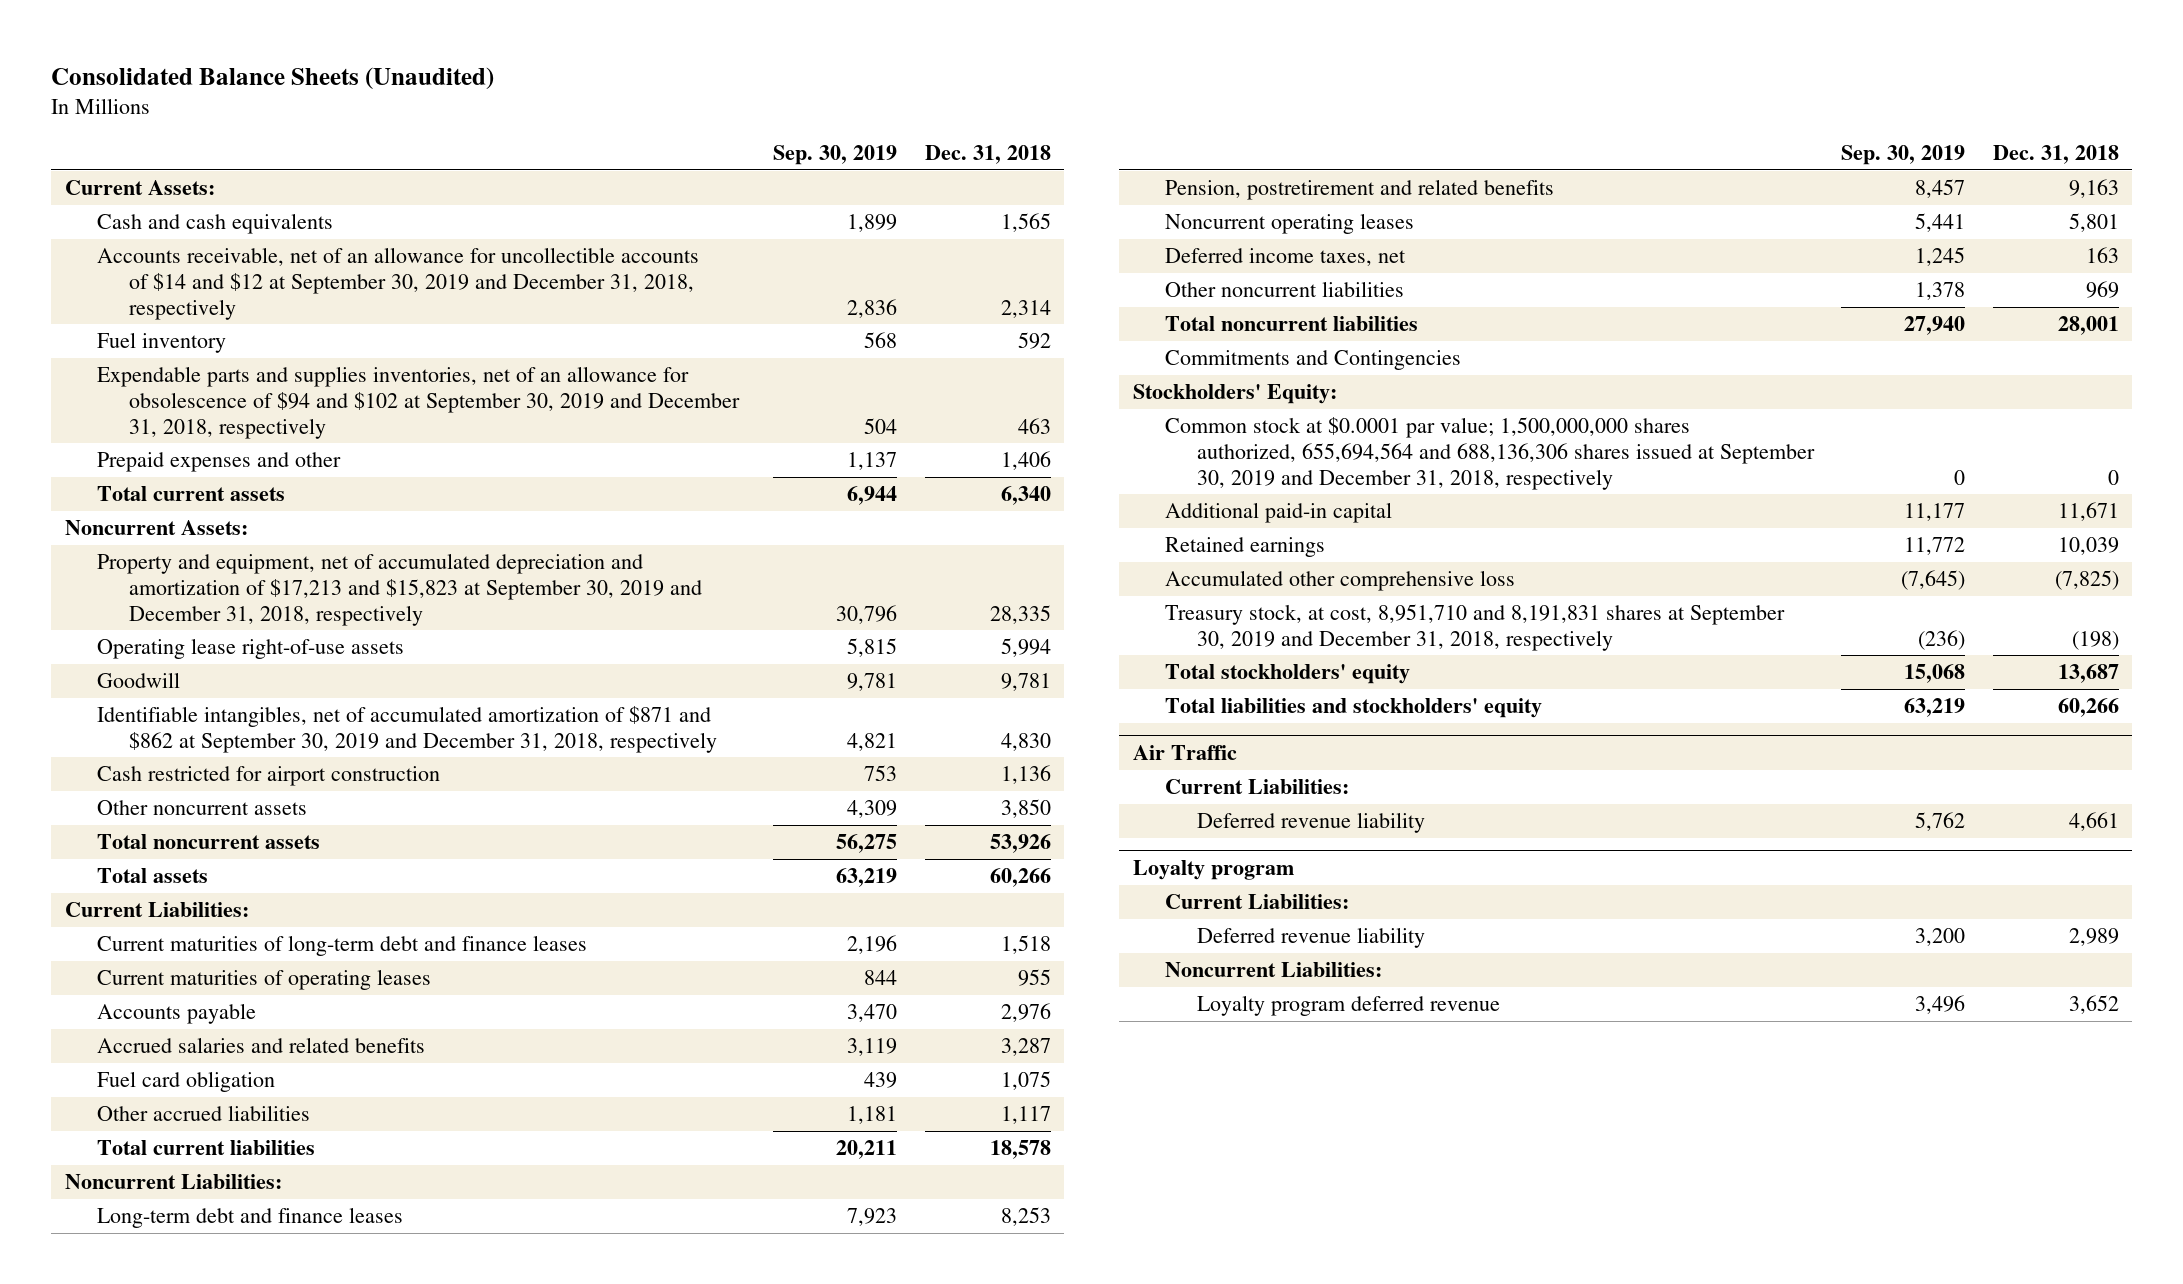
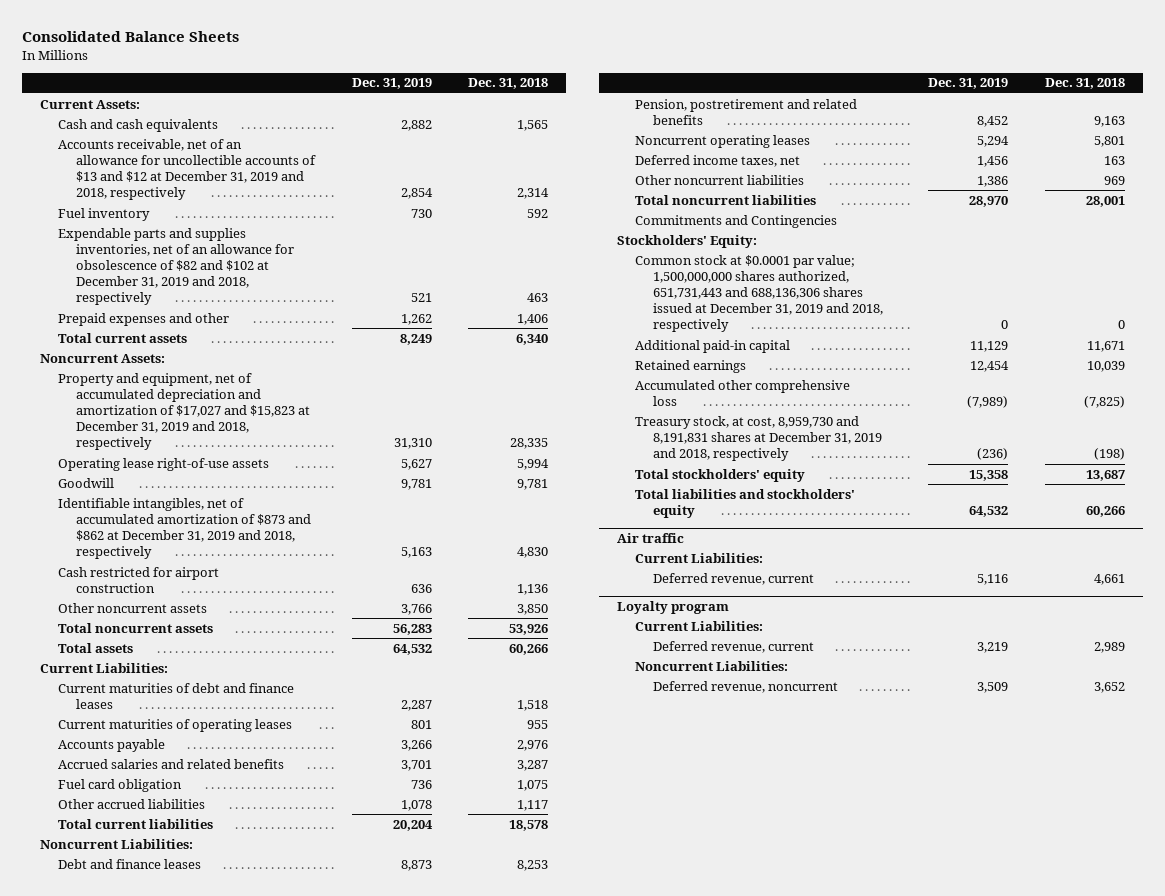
- Consolidated Balance Sheets (Unaudited)
+ Consolidated Balance Sheets
- | Sep. 30, 2019 | Dec. 31, 2018
+ | Dec. 31, 2019 | Dec. 31, 2018
- Accounts receivable, net of an allowance for uncollectible accounts of $14 and $12 at September 30, 2019 and December 31, 2018, respectively | 2,836 | 2,314
+ Accounts receivable, net of an allowance for uncollectible accounts of $13 and $12 at December 31, 2019 and 2018, respectively | 2,854 | 2,314
- Expendable parts and supplies inventories, net of an allowance for obsolescence of $94 and $102 at September 30, 2019 and December 31, 2018, respectively | 504 | 463
+ Expendable parts and supplies inventories, net of an allowance for obsolescence of $82 and $102 at December 31, 2019 and 2018, respectively | 521 | 463
- Property and equipment, net of accumulated depreciation and amortization of $17,213 and $15,823 at September 30, 2019 and December 31, 2018, respectively | 30,796 | 28,335
+ Property and equipment, net of accumulated depreciation and amortization of $17,027 and $15,823 at December 31, 2019 and 2018, respectively | 31,310 | 28,335
- Identifiable intangibles, net of accumulated amortization of $871 and $862 at September 30, 2019 and December 31, 2018, respectively | 4,821 | 4,830
+ Identifiable intangibles, net of accumulated amortization of $873 and $862 at December 31, 2019 and 2018, respectively | 5,163 | 4,830
- Current maturities of long-term debt and finance leases | 2,196 | 1,518
+ Current maturities of debt and finance leases | 2,287 | 1,518
- Long-term debt and finance leases | 7,923 | 8,253
+ Debt and finance leases | 8,873 | 8,253
- Common stock at $0.0001 par value; 1,500,000,000 shares authorized, 655,694,564 and 688,136,306 shares issued at September 30, 2019 and December 31, 2018, respectively | 0 | 0
+ Common stock at $0.0001 par value; 1,500,000,000 shares authorized, 651,731,443 and 688,136,306 shares issued at December 31, 2019 and 2018, respectively | 0 | 0
- Treasury stock, at cost, 8,951,710 and 8,191,831 shares at September 30, 2019 and December 31, 2018, respectively | (236) | (198)
+ Treasury stock, at cost, 8,959,730 and 8,191,831 shares at December 31, 2019 and 2018, respectively | (236) | (198)
- Air Traffic
+ Air traffic
- Deferred revenue liability | 5,762 | 4,661
+ Deferred revenue, current | 5,116 | 4,661
@ Loyalty program
- Deferred revenue liability | 3,200 | 2,989
+ Deferred revenue, current | 3,219 | 2,989
- Loyalty program deferred revenue | 3,496 | 3,652
+ Deferred revenue, noncurrent | 3,509 | 3,652

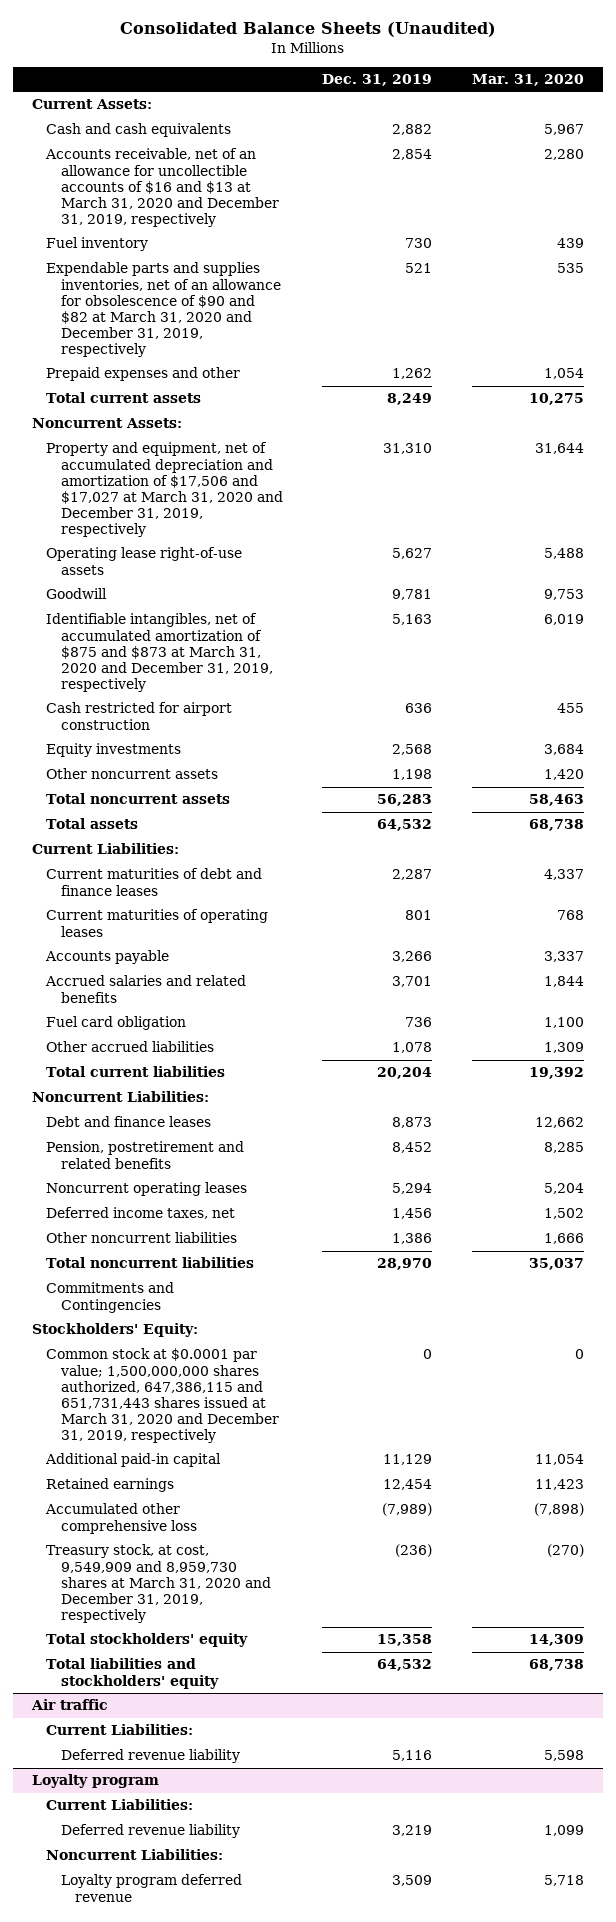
- Consolidated Balance Sheets
+ Consolidated Balance Sheets (Unaudited)
- | Dec. 31, 2019 | Dec. 31, 2018
+ | Dec. 31, 2019 | Mar. 31, 2020
- Accounts receivable, net of an allowance for uncollectible accounts of $13 and $12 at December 31, 2019 and 2018, respectively | 2,854 | 2,314
+ Accounts receivable, net of an allowance for uncollectible accounts of $16 and $13 at March 31, 2020 and December 31, 2019, respectively | 2,854 | 2,280
- Expendable parts and supplies inventories, net of an allowance for obsolescence of $82 and $102 at December 31, 2019 and 2018, respectively | 521 | 463
+ Expendable parts and supplies inventories, net of an allowance for obsolescence of $90 and $82 at March 31, 2020 and December 31, 2019, respectively | 521 | 535
- Property and equipment, net of accumulated depreciation and amortization of $17,027 and $15,823 at December 31, 2019 and 2018, respectively | 31,310 | 28,335
+ Property and equipment, net of accumulated depreciation and amortization of $17,506 and $17,027 at March 31, 2020 and December 31, 2019, respectively | 31,310 | 31,644
- Identifiable intangibles, net of accumulated amortization of $873 and $862 at December 31, 2019 and 2018, respectively | 5,163 | 4,830
+ Identifiable intangibles, net of accumulated amortization of $875 and $873 at March 31, 2020 and December 31, 2019, respectively | 5,163 | 6,019
- Other noncurrent assets | 3,766 | 3,850
+ Equity investments | 2,568 | 3,684
+ Other noncurrent assets | 1,198 | 1,420
- Common stock at $0.0001 par value; 1,500,000,000 shares authorized, 651,731,443 and 688,136,306 shares issued at December 31, 2019 and 2018, respectively | 0 | 0
+ Common stock at $0.0001 par value; 1,500,000,000 shares authorized, 647,386,115 and 651,731,443 shares issued at March 31, 2020 and December 31, 2019, respectively | 0 | 0
- Treasury stock, at cost, 8,959,730 and 8,191,831 shares at December 31, 2019 and 2018, respectively | (236) | (198)
+ Treasury stock, at cost, 9,549,909 and 8,959,730 shares at March 31, 2020 and December 31, 2019, respectively | (236) | (270)
@ Air traffic
- Deferred revenue, current | 5,116 | 4,661
+ Deferred revenue liability | 5,116 | 5,598
@ Loyalty program
- Deferred revenue, current | 3,219 | 2,989
+ Deferred revenue liability | 3,219 | 1,099
- Deferred revenue, noncurrent | 3,509 | 3,652
+ Loyalty program deferred revenue | 3,509 | 5,718

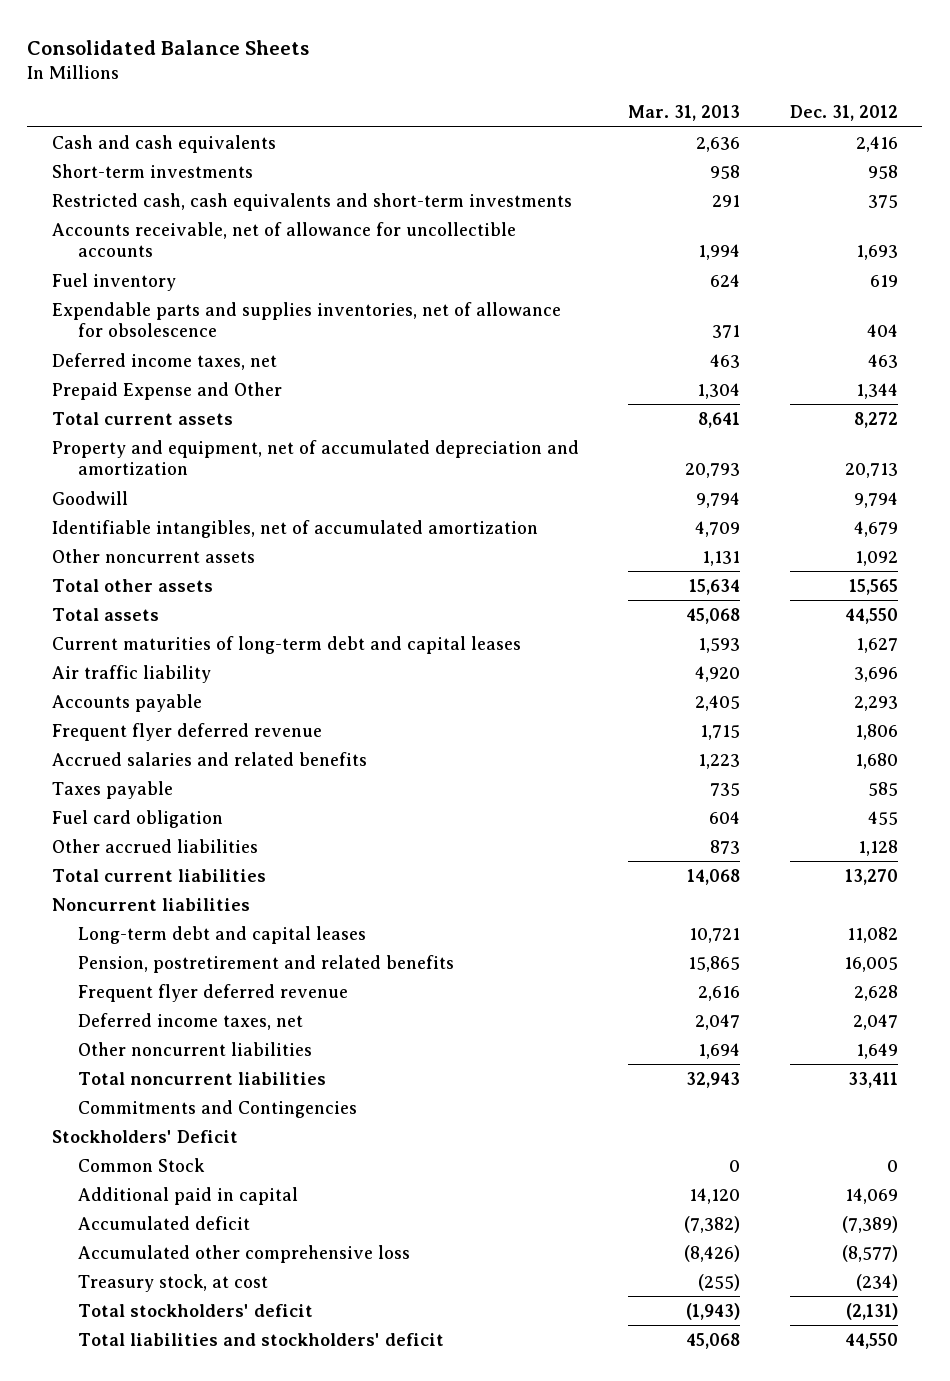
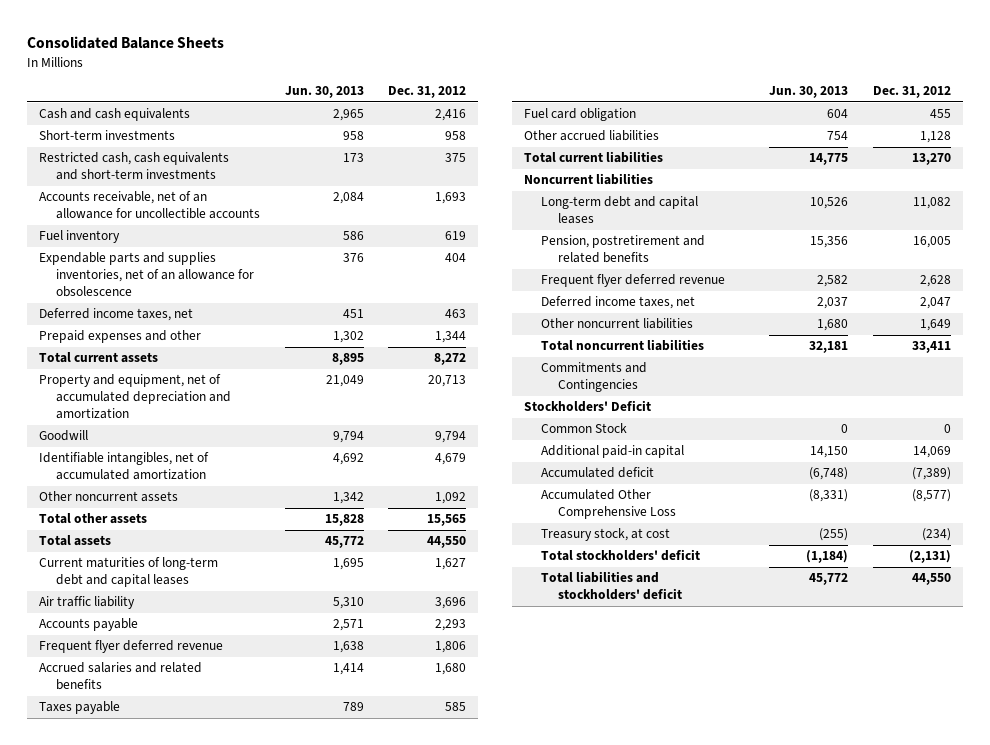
- | Mar. 31, 2013 | Dec. 31, 2012
+ | Jun. 30, 2013 | Dec. 31, 2012
- Accounts receivable, net of allowance for uncollectible accounts | 1,994 | 1,693
+ Accounts receivable, net of an allowance for uncollectible accounts | 2,084 | 1,693
- Expendable parts and supplies inventories, net of allowance for obsolescence | 371 | 404
+ Expendable parts and supplies inventories, net of an allowance for obsolescence | 376 | 404
- Prepaid Expense and Other | 1,304 | 1,344
+ Prepaid expenses and other | 1,302 | 1,344
- Additional paid in capital | 14,120 | 14,069
+ Additional paid-in capital | 14,150 | 14,069
- Accumulated other comprehensive loss | (8,426) | (8,577)
+ Accumulated Other Comprehensive Loss | (8,331) | (8,577)

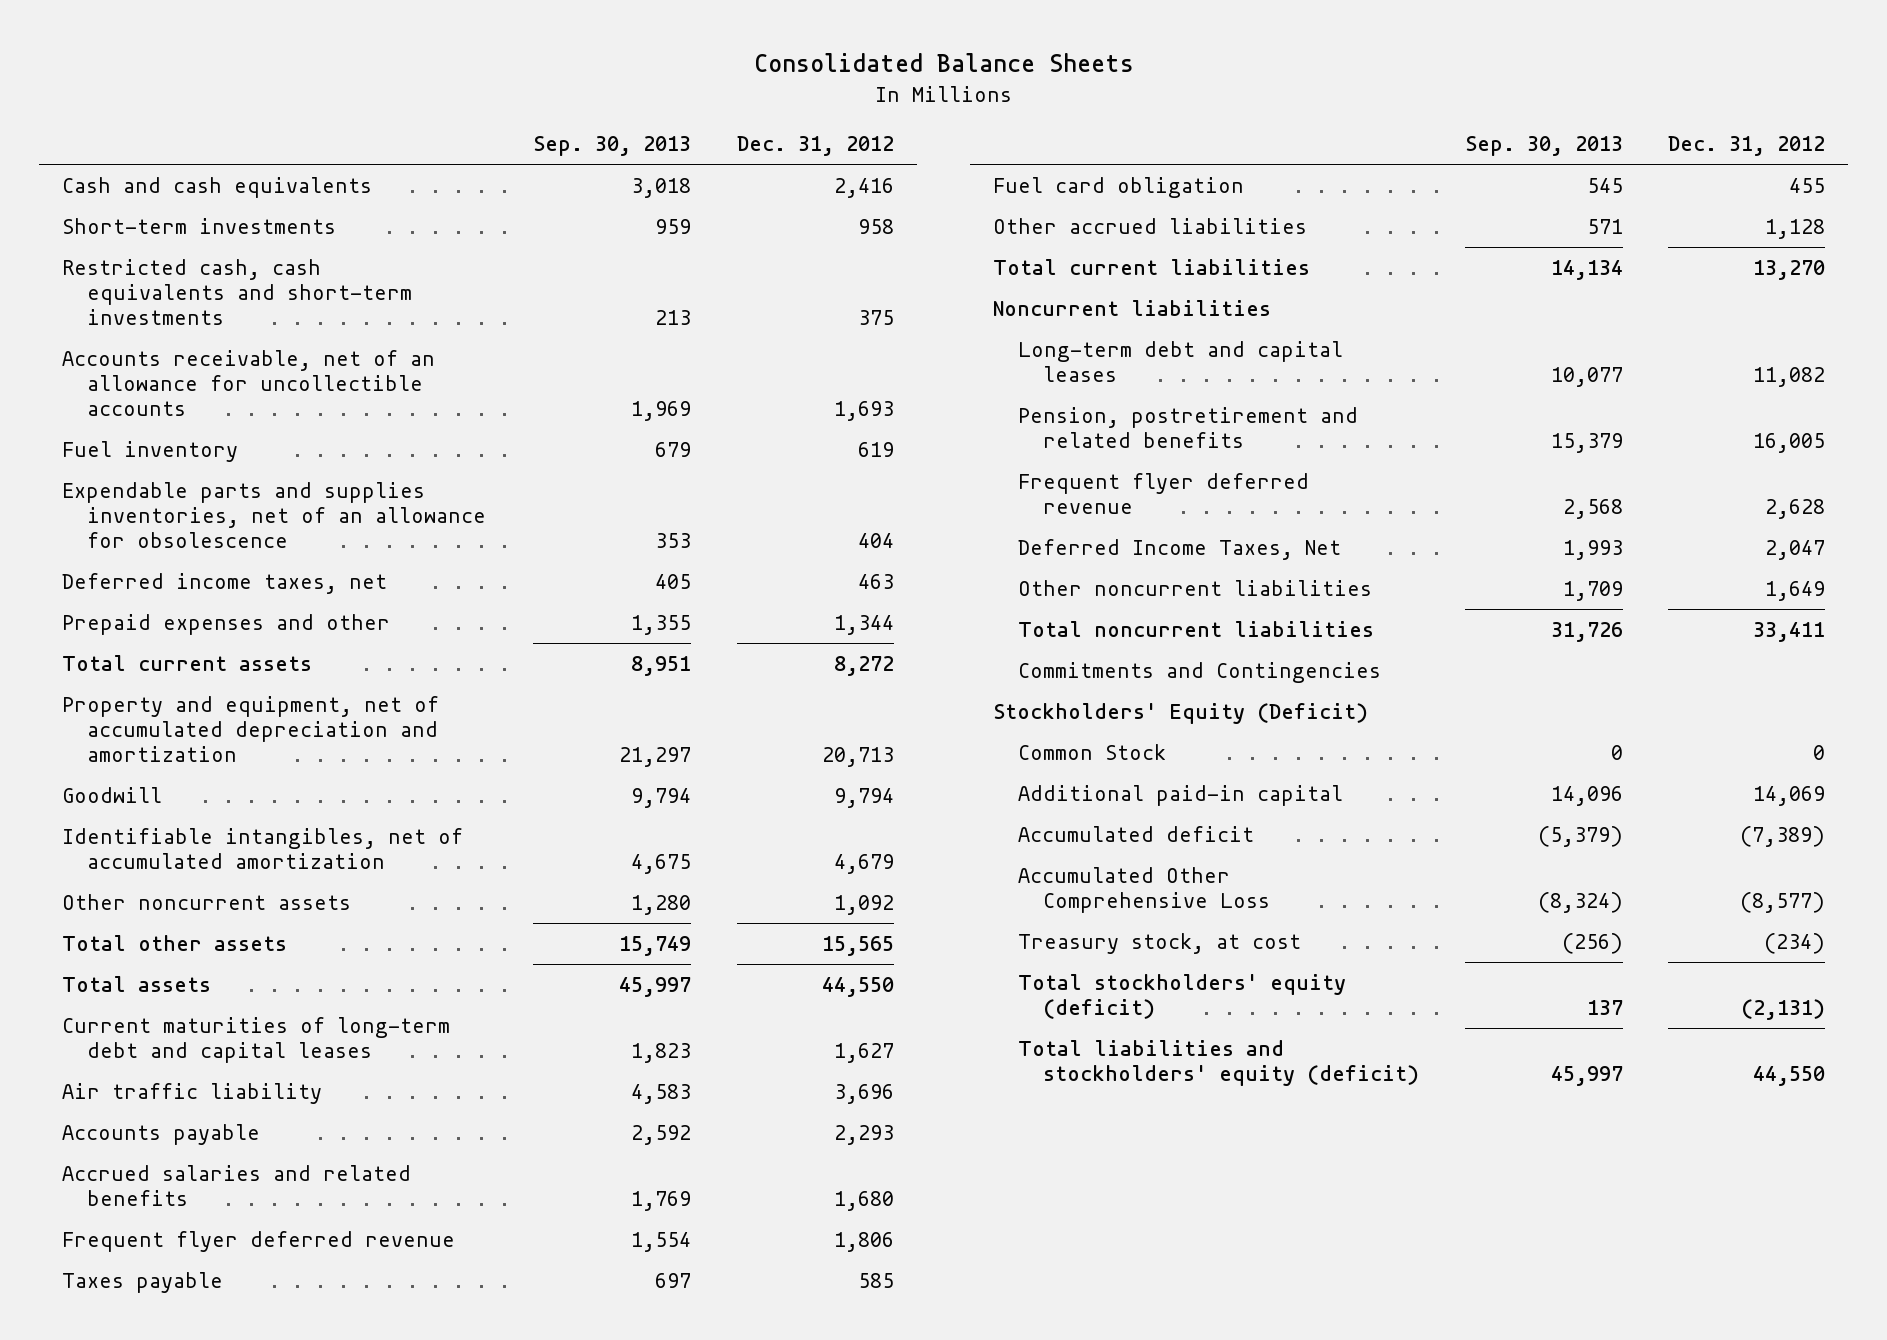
- | Jun. 30, 2013 | Dec. 31, 2012
+ | Sep. 30, 2013 | Dec. 31, 2012
moved down: Frequent flyer deferred revenue | 1,554 | 1,806
- Deferred income taxes, net | 2,037 | 2,047
+ Deferred Income Taxes, Net | 1,993 | 2,047
- Stockholders' Deficit
+ Stockholders' Equity (Deficit)
- Total stockholders' deficit | (1,184) | (2,131)
- Total liabilities and stockholders' deficit | 45,772 | 44,550
+ Total stockholders' equity (deficit) | 137 | (2,131)
+ Total liabilities and stockholders' equity (deficit) | 45,997 | 44,550

